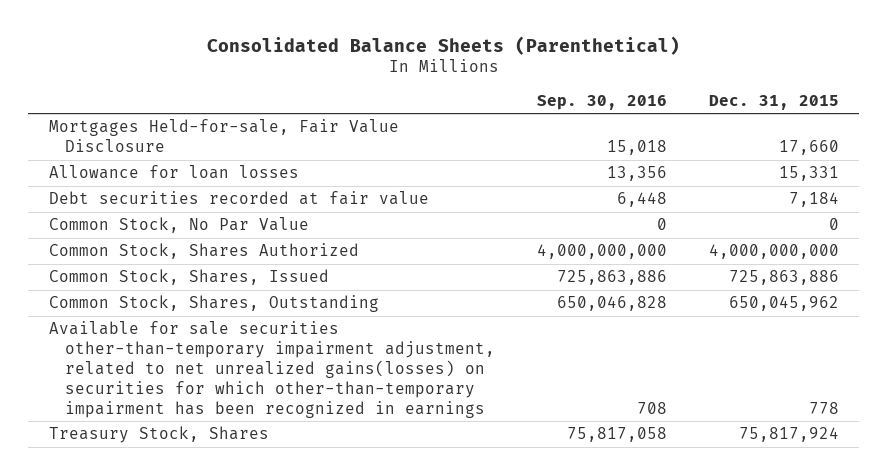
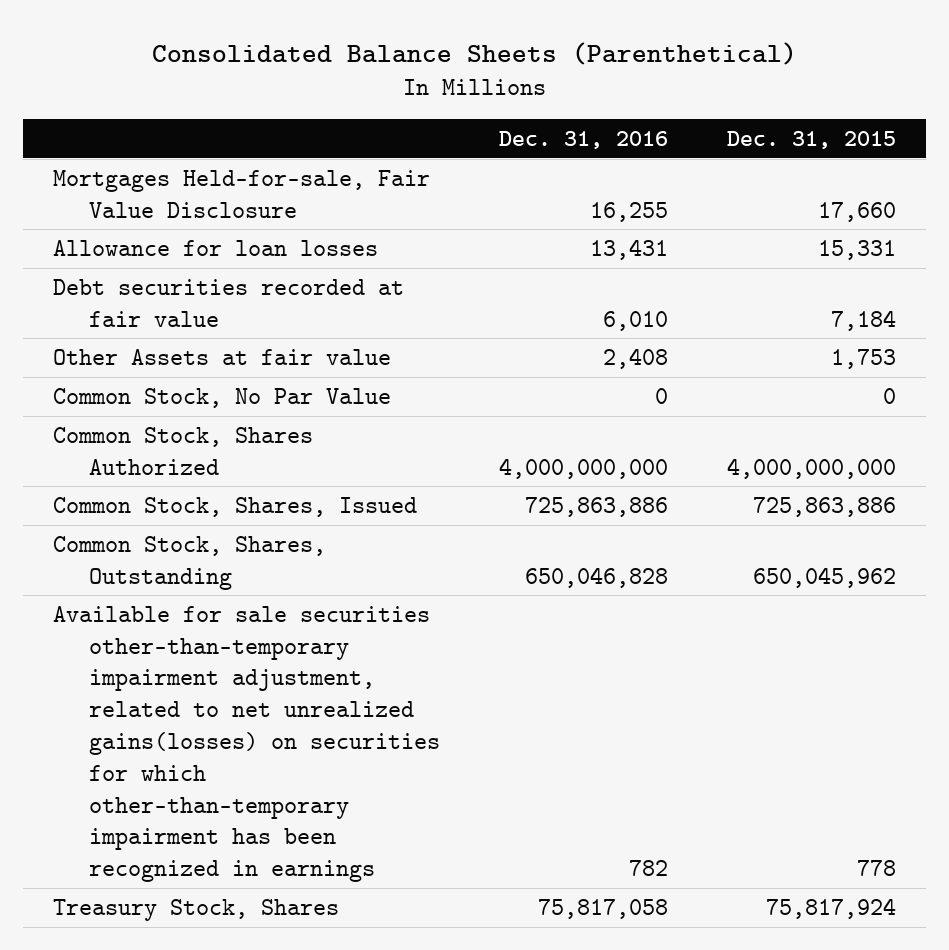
- | Sep. 30, 2016 | Dec. 31, 2015
+ | Dec. 31, 2016 | Dec. 31, 2015
+ Other Assets at fair value | 2,408 | 1,753

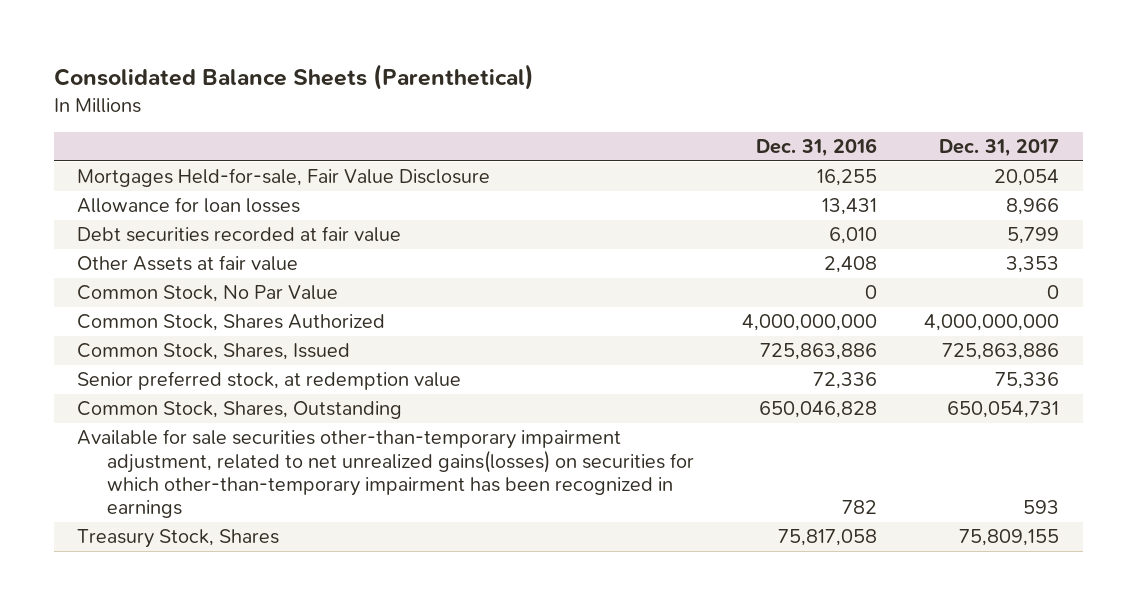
- | Dec. 31, 2016 | Dec. 31, 2015
+ | Dec. 31, 2016 | Dec. 31, 2017
+ Senior preferred stock, at redemption value | 72,336 | 75,336

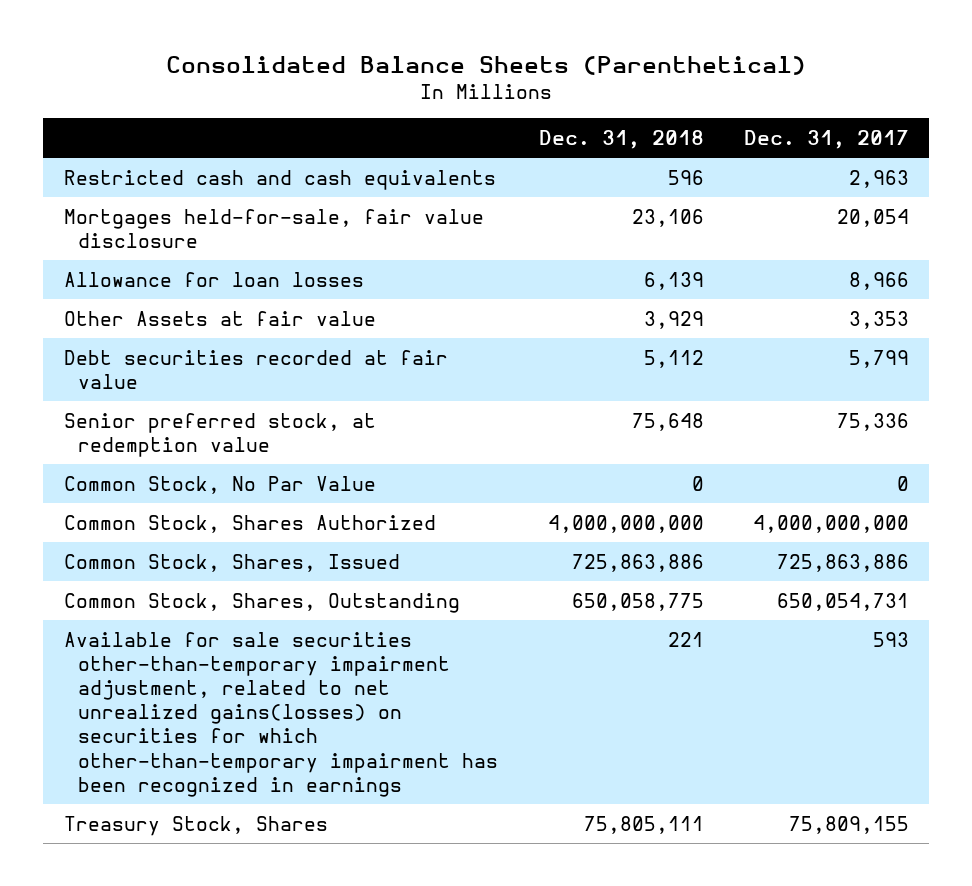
- | Dec. 31, 2016 | Dec. 31, 2017
+ | Dec. 31, 2018 | Dec. 31, 2017
- Mortgages Held-for-sale, Fair Value Disclosure | 16,255 | 20,054
+ Restricted cash and cash equivalents | 596 | 2,963
+ Mortgages held-for-sale, fair value disclosure | 23,106 | 20,054
moved down: Debt securities recorded at fair value | 5,112 | 5,799
moved up: Senior preferred stock, at redemption value | 75,648 | 75,336

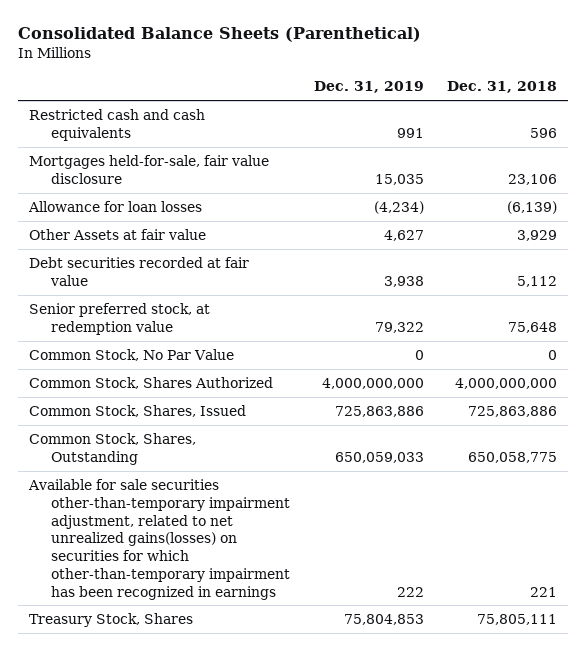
- | Dec. 31, 2018 | Dec. 31, 2017
+ | Dec. 31, 2019 | Dec. 31, 2018
- Allowance for loan losses | 6,139 | 8,966
+ Allowance for loan losses | (4,234) | (6,139)

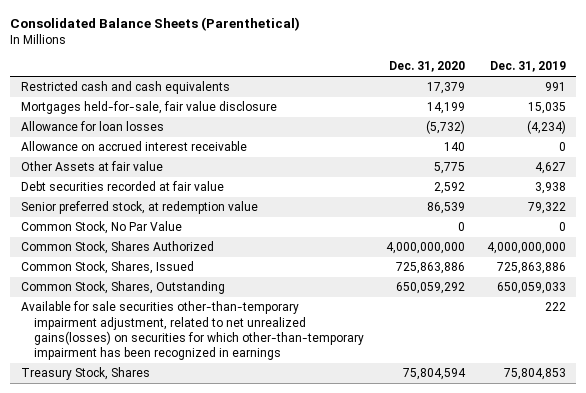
- | Dec. 31, 2019 | Dec. 31, 2018
+ | Dec. 31, 2020 | Dec. 31, 2019
+ Allowance on accrued interest receivable | 140 | 0

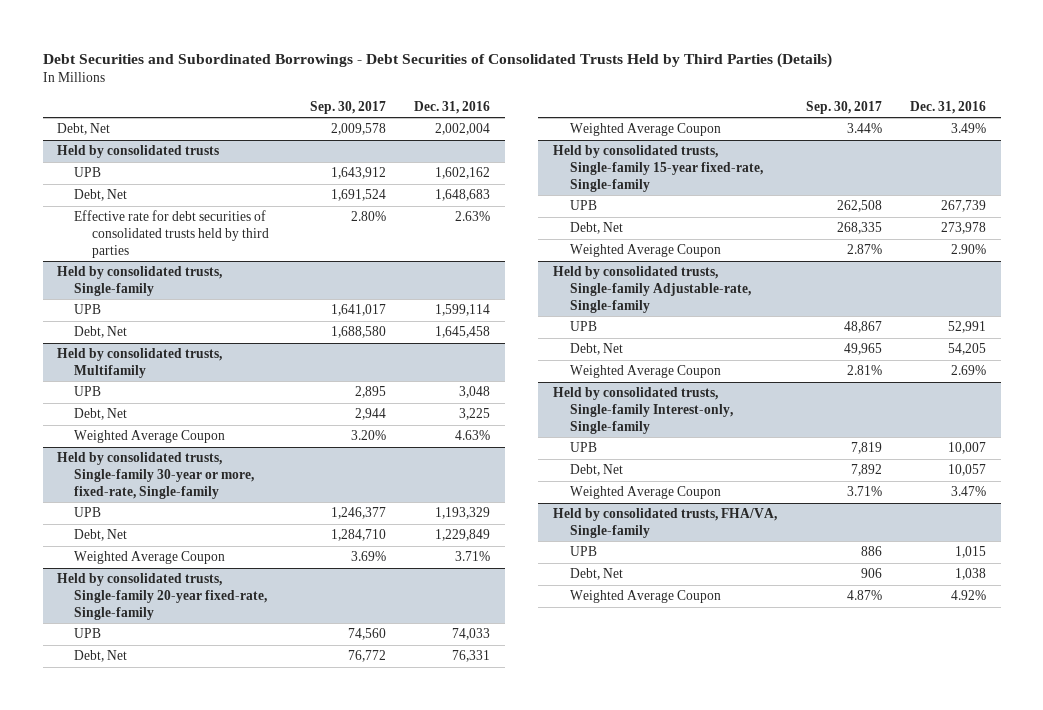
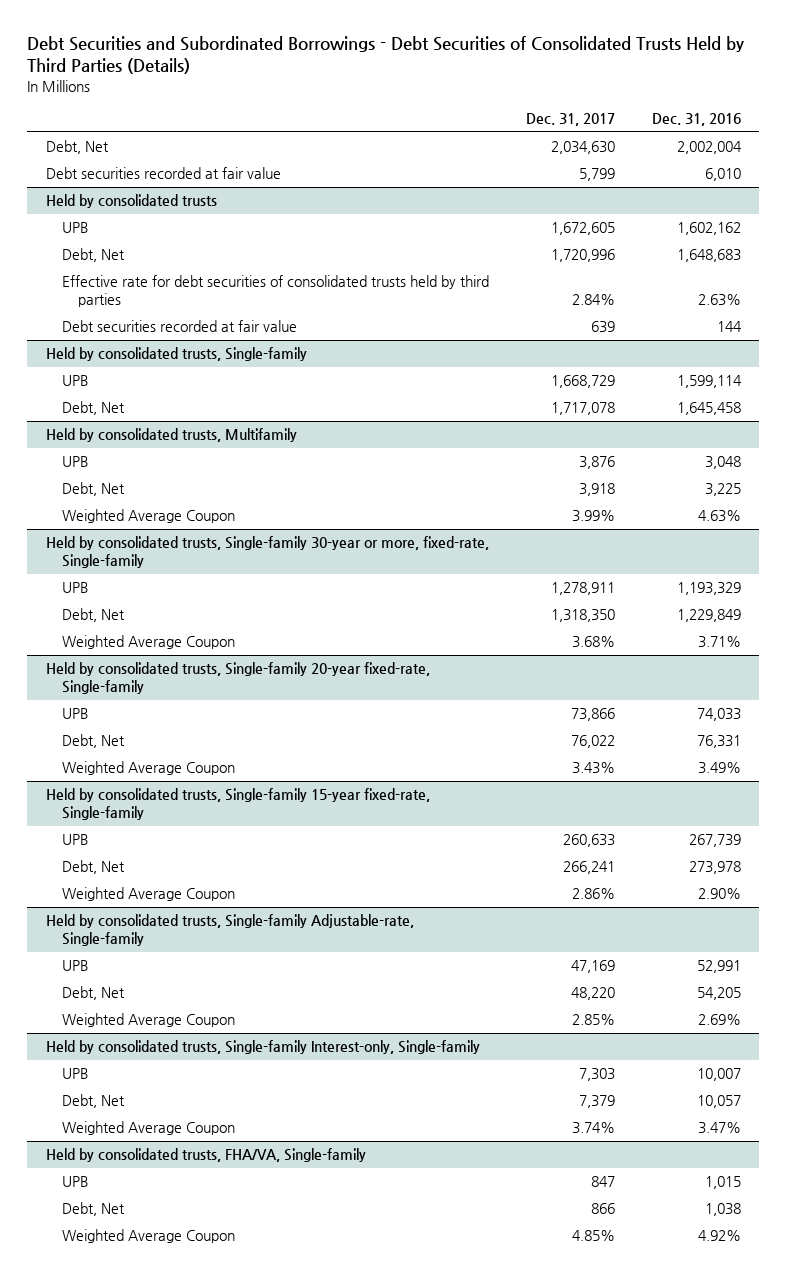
- | Sep. 30, 2017 | Dec. 31, 2016
+ | Dec. 31, 2017 | Dec. 31, 2016
+ Debt securities recorded at fair value | 5,799 | 6,010
@ Held by consolidated trusts
+ Debt securities recorded at fair value | 639 | 144

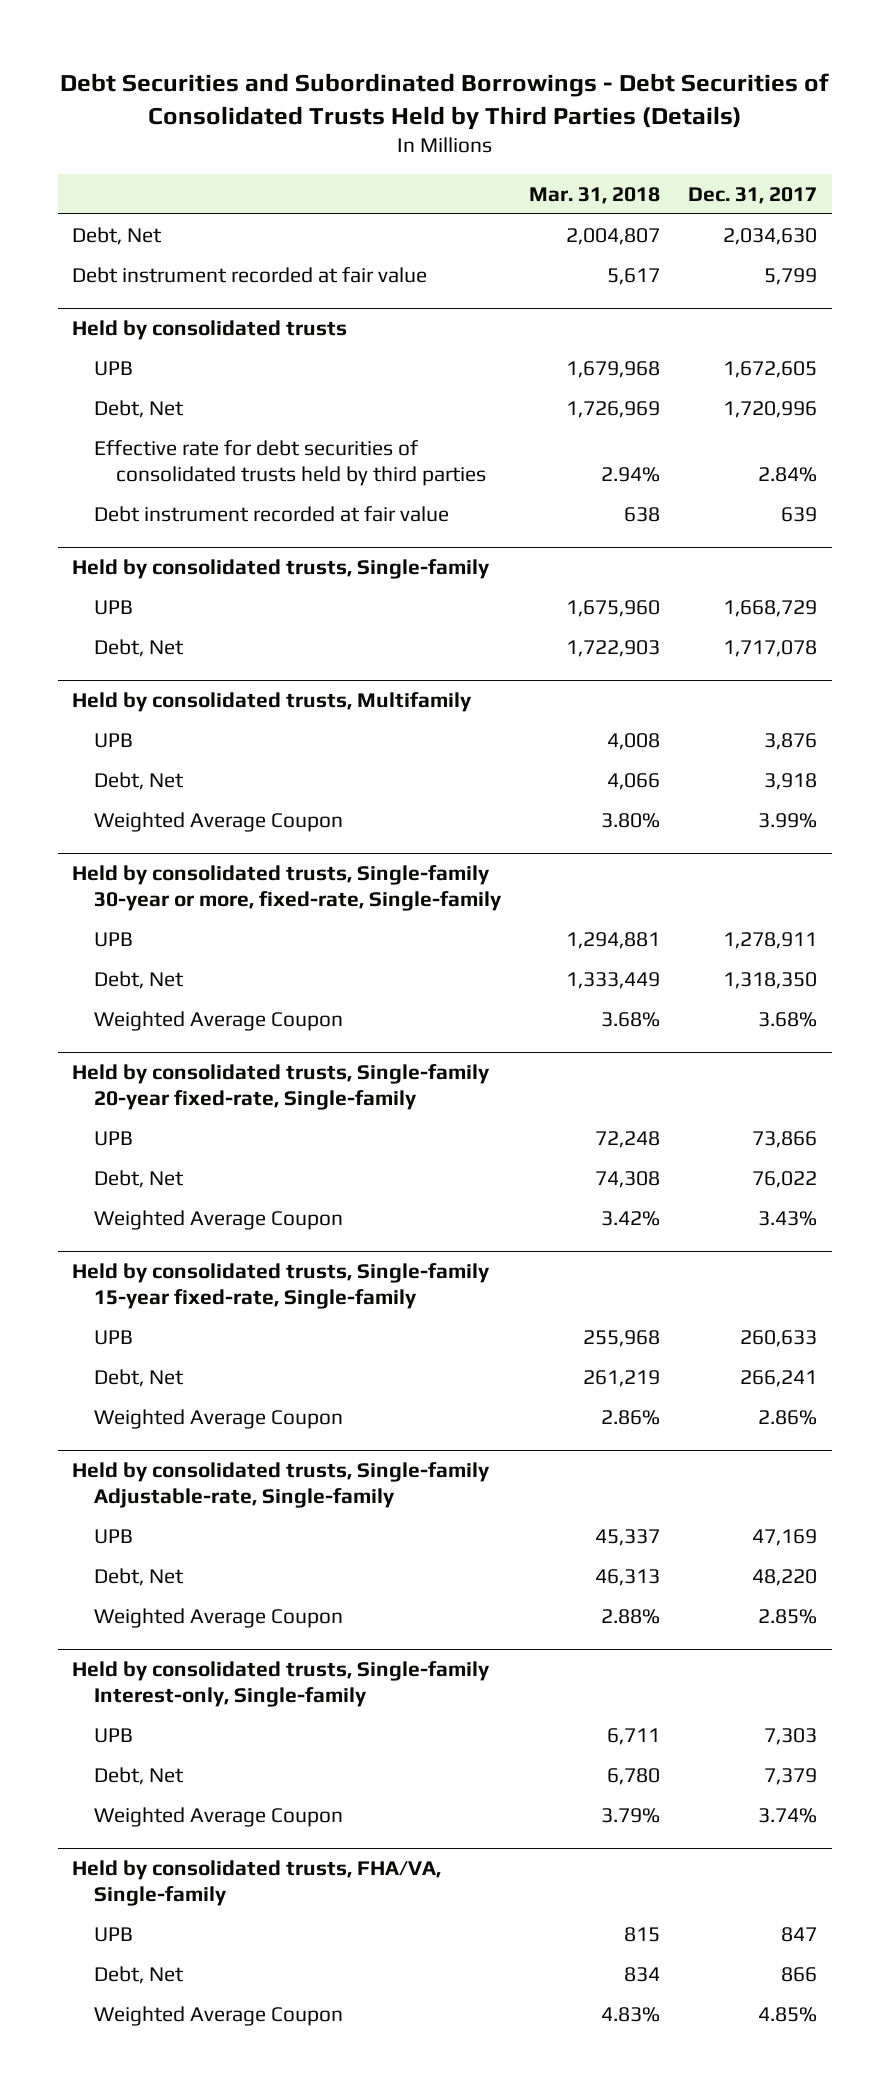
- | Dec. 31, 2017 | Dec. 31, 2016
+ | Mar. 31, 2018 | Dec. 31, 2017
- Debt securities recorded at fair value | 5,799 | 6,010
+ Debt instrument recorded at fair value | 5,617 | 5,799
@ Held by consolidated trusts
- Debt securities recorded at fair value | 639 | 144
+ Debt instrument recorded at fair value | 638 | 639

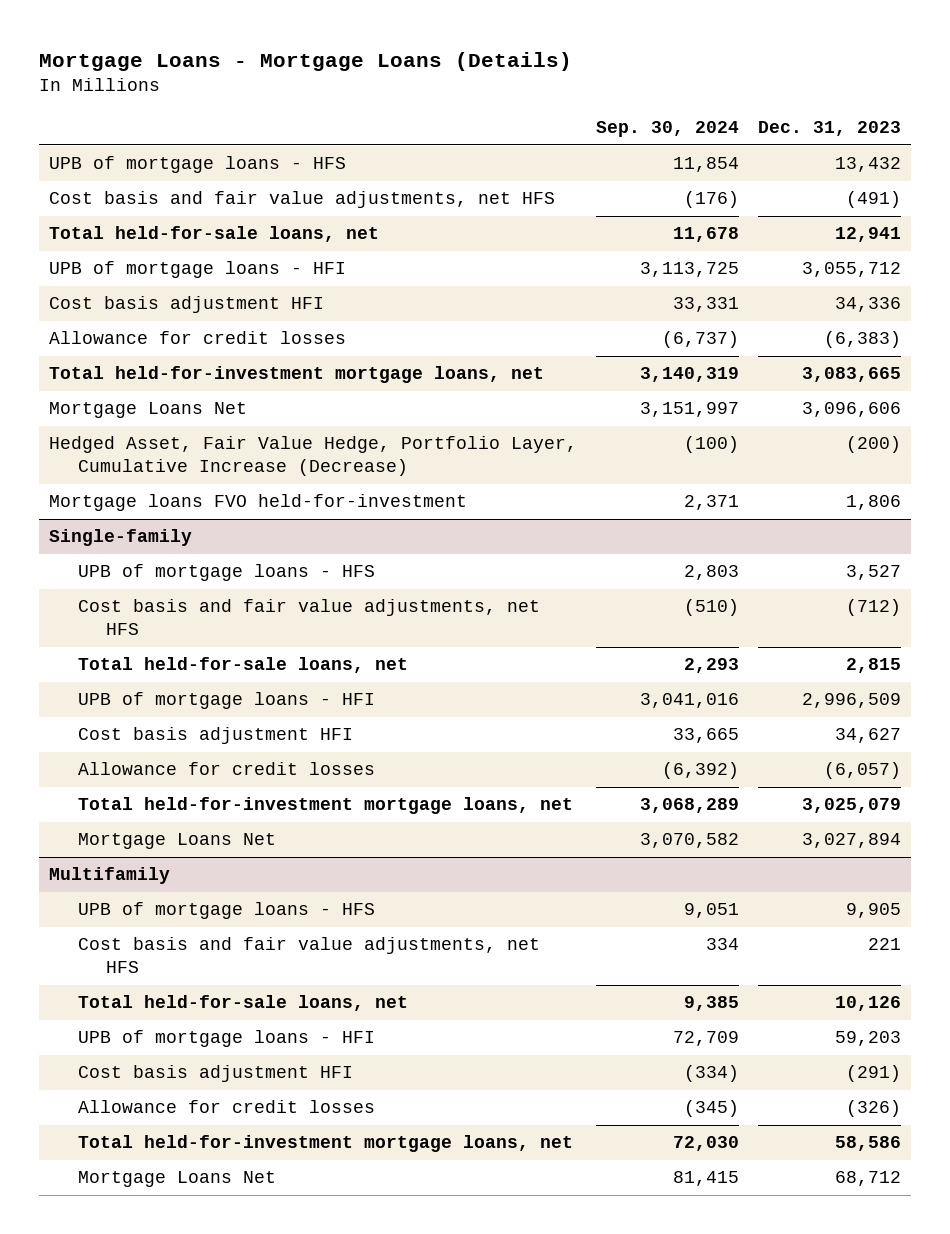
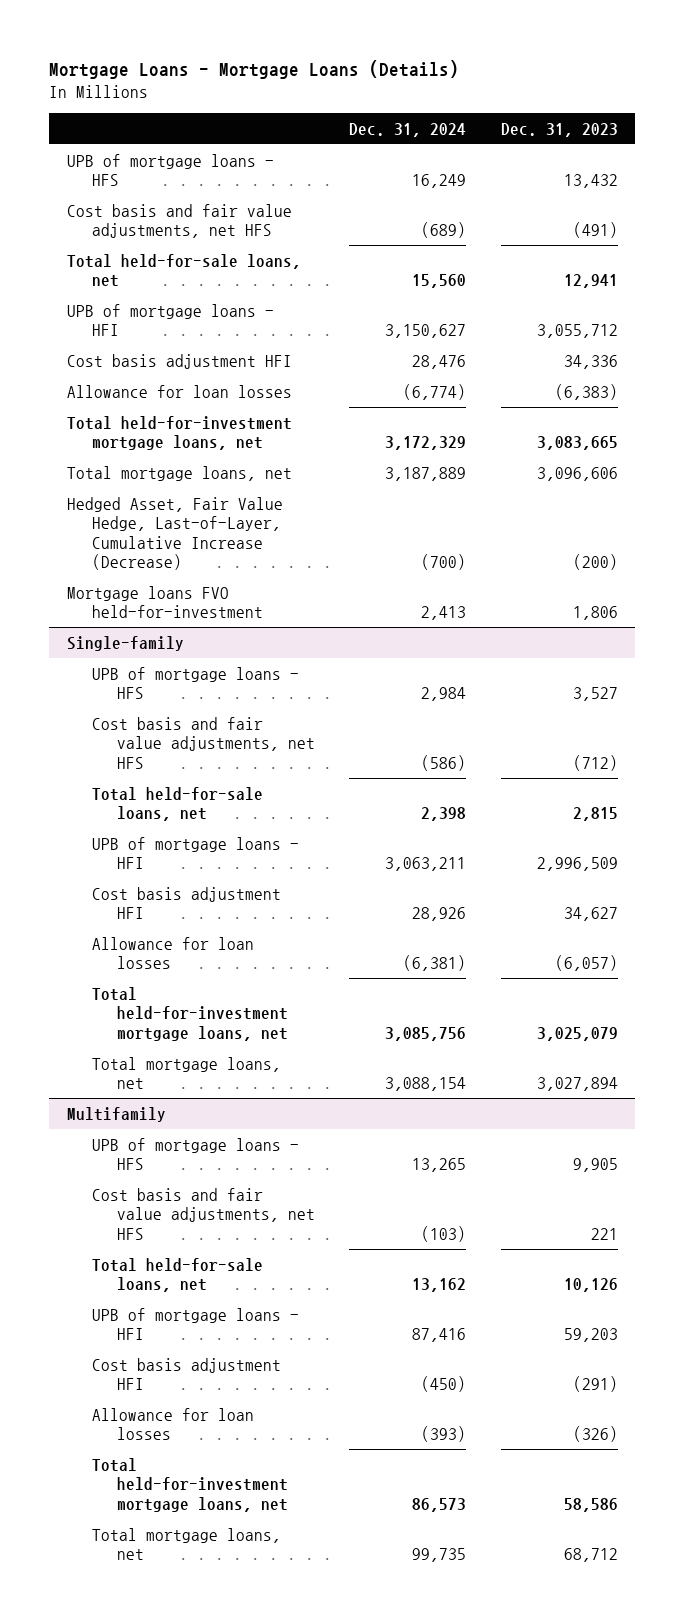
- | Sep. 30, 2024 | Dec. 31, 2023
+ | Dec. 31, 2024 | Dec. 31, 2023
- Allowance for credit losses | (6,737) | (6,383)
+ Allowance for loan losses | (6,774) | (6,383)
- Mortgage Loans Net | 3,151,997 | 3,096,606
- Hedged Asset, Fair Value Hedge, Portfolio Layer, Cumulative Increase (Decrease) | (100) | (200)
+ Total mortgage loans, net | 3,187,889 | 3,096,606
+ Hedged Asset, Fair Value Hedge, Last-of-Layer, Cumulative Increase (Decrease) | (700) | (200)
@ Single-family
- Allowance for credit losses | (6,392) | (6,057)
+ Allowance for loan losses | (6,381) | (6,057)
- Mortgage Loans Net | 3,070,582 | 3,027,894
+ Total mortgage loans, net | 3,088,154 | 3,027,894
@ Multifamily
- Allowance for credit losses | (345) | (326)
+ Allowance for loan losses | (393) | (326)
- Mortgage Loans Net | 81,415 | 68,712
+ Total mortgage loans, net | 99,735 | 68,712

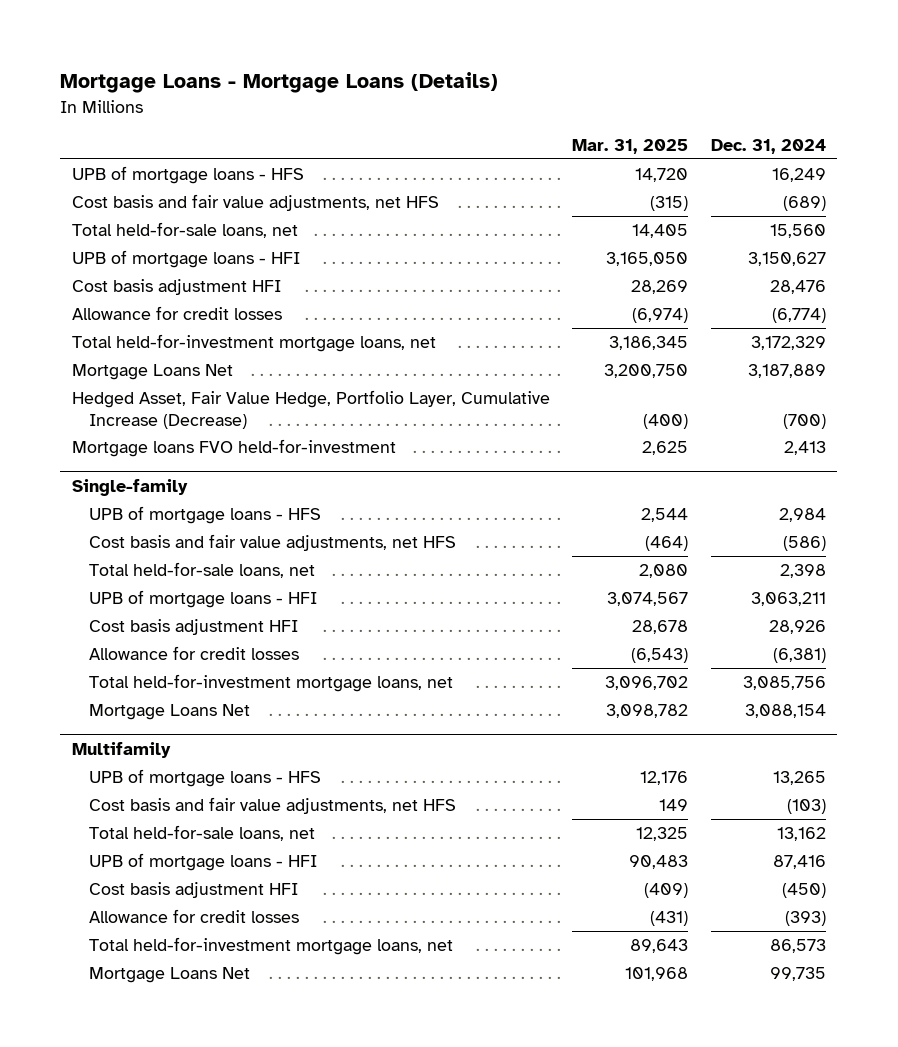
- | Dec. 31, 2024 | Dec. 31, 2023
+ | Mar. 31, 2025 | Dec. 31, 2024
- Allowance for loan losses | (6,774) | (6,383)
+ Allowance for credit losses | (6,974) | (6,774)
- Total mortgage loans, net | 3,187,889 | 3,096,606
- Hedged Asset, Fair Value Hedge, Last-of-Layer, Cumulative Increase (Decrease) | (700) | (200)
+ Mortgage Loans Net | 3,200,750 | 3,187,889
+ Hedged Asset, Fair Value Hedge, Portfolio Layer, Cumulative Increase (Decrease) | (400) | (700)
@ Single-family
- Allowance for loan losses | (6,381) | (6,057)
+ Allowance for credit losses | (6,543) | (6,381)
- Total mortgage loans, net | 3,088,154 | 3,027,894
+ Mortgage Loans Net | 3,098,782 | 3,088,154
@ Multifamily
- Allowance for loan losses | (393) | (326)
+ Allowance for credit losses | (431) | (393)
- Total mortgage loans, net | 99,735 | 68,712
+ Mortgage Loans Net | 101,968 | 99,735

